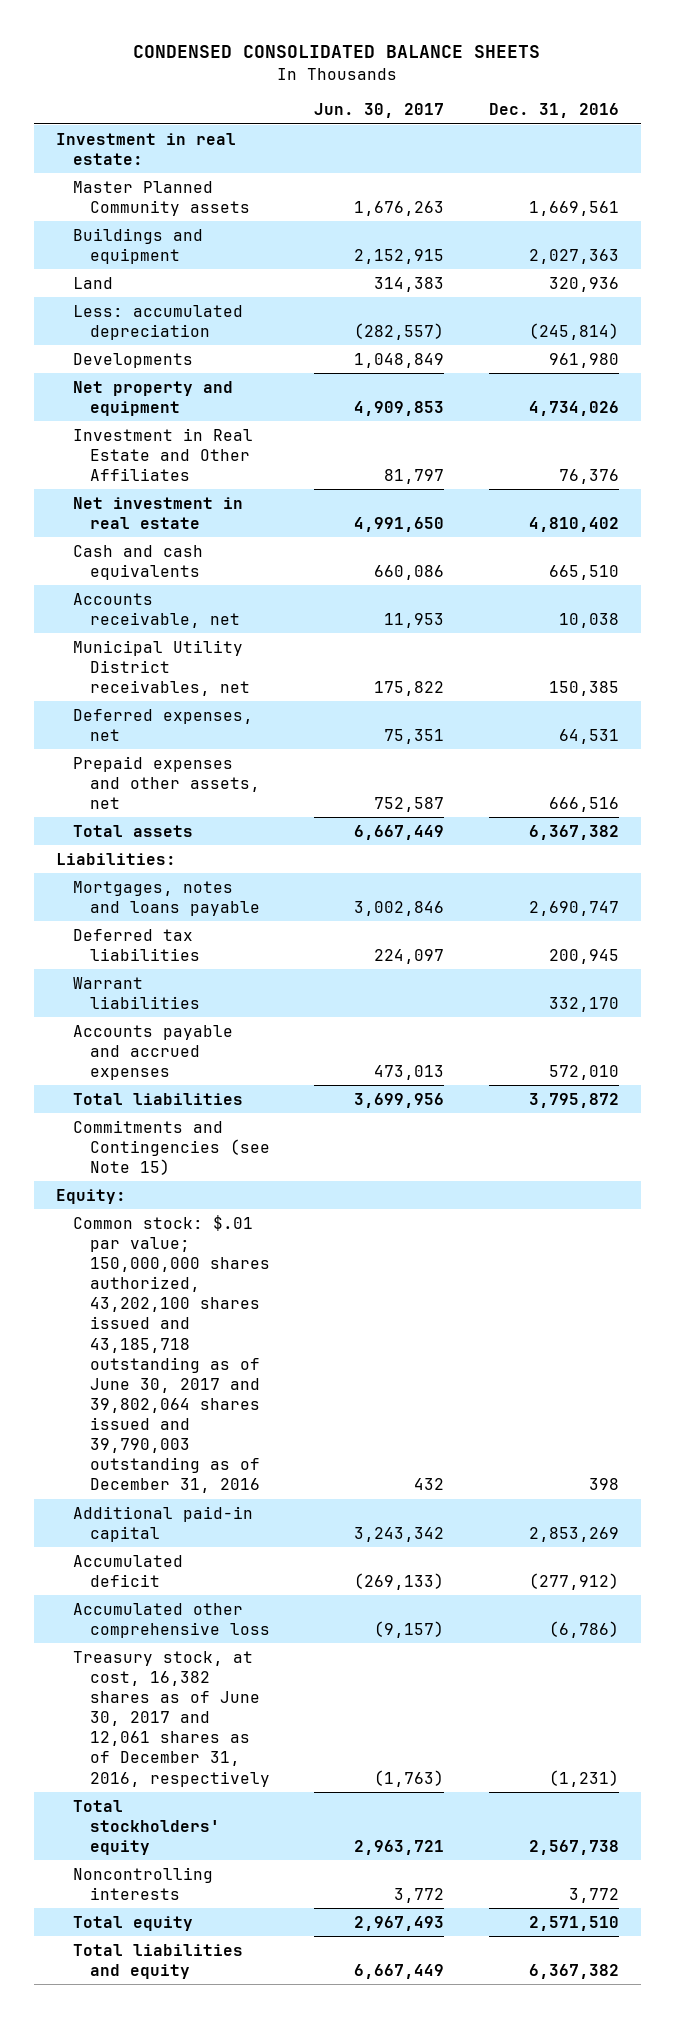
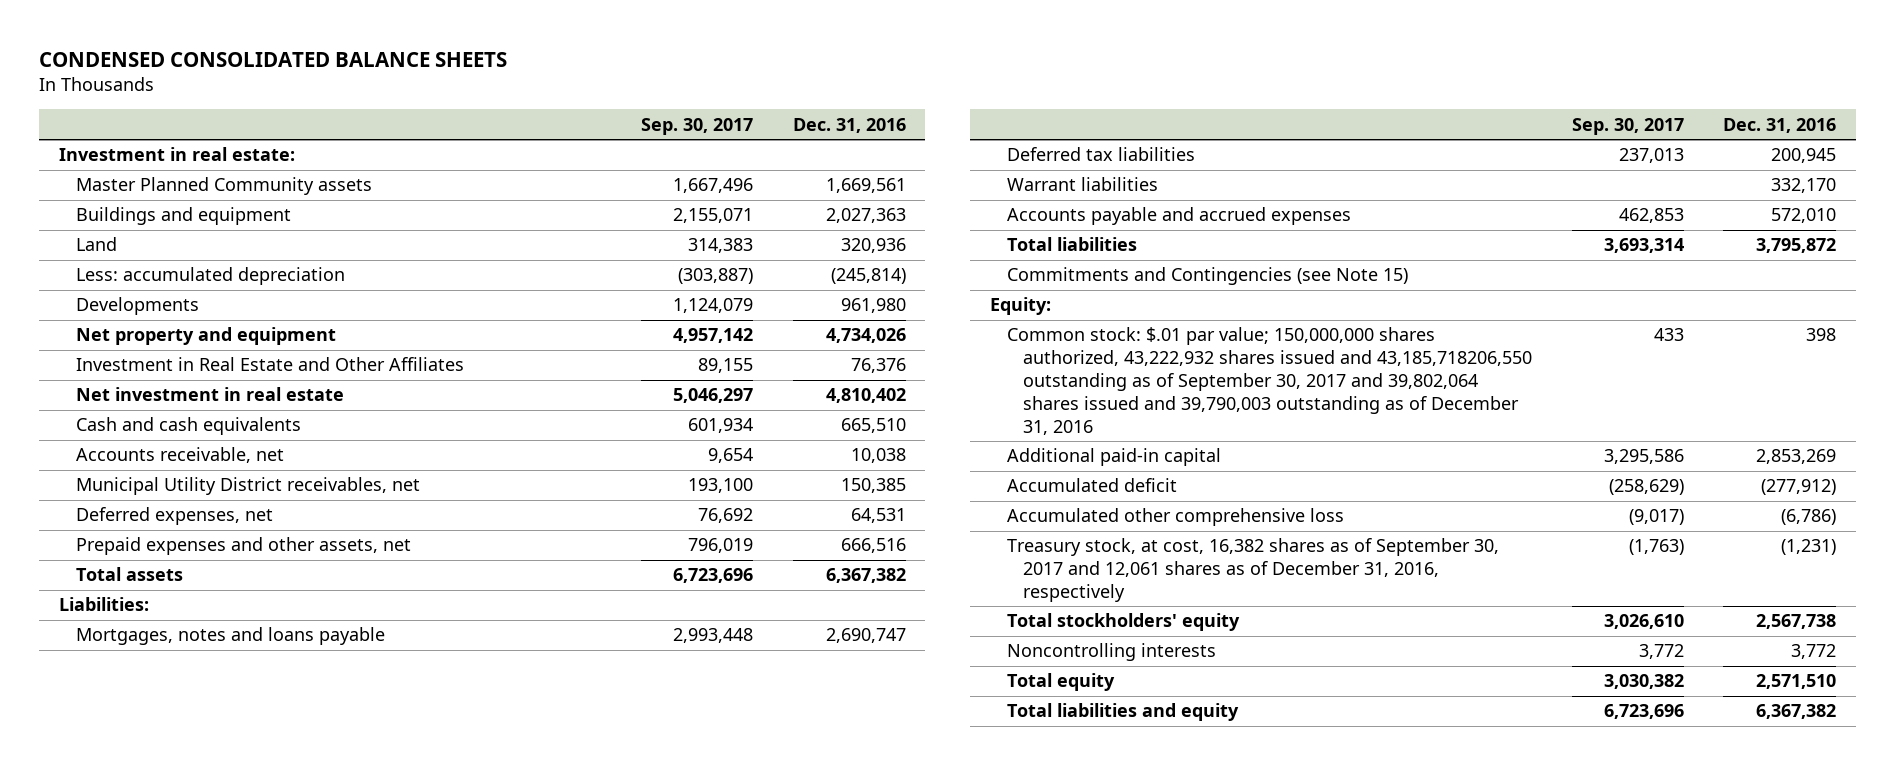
- | Jun. 30, 2017 | Dec. 31, 2016
+ | Sep. 30, 2017 | Dec. 31, 2016
- Common stock: $.01 par value; 150,000,000 shares authorized, 43,202,100 shares issued and 43,185,718 outstanding as of June 30, 2017 and 39,802,064 shares issued and 39,790,003 outstanding as of December 31, 2016 | 432 | 398
+ Common stock: $.01 par value; 150,000,000 shares authorized, 43,222,932 shares issued and 43,185,718206,550 outstanding as of September 30, 2017 and 39,802,064 shares issued and 39,790,003 outstanding as of December 31, 2016 | 433 | 398
- Treasury stock, at cost, 16,382 shares as of June 30, 2017 and 12,061 shares as of December 31, 2016, respectively | (1,763) | (1,231)
+ Treasury stock, at cost, 16,382 shares as of September 30, 2017 and 12,061 shares as of December 31, 2016, respectively | (1,763) | (1,231)

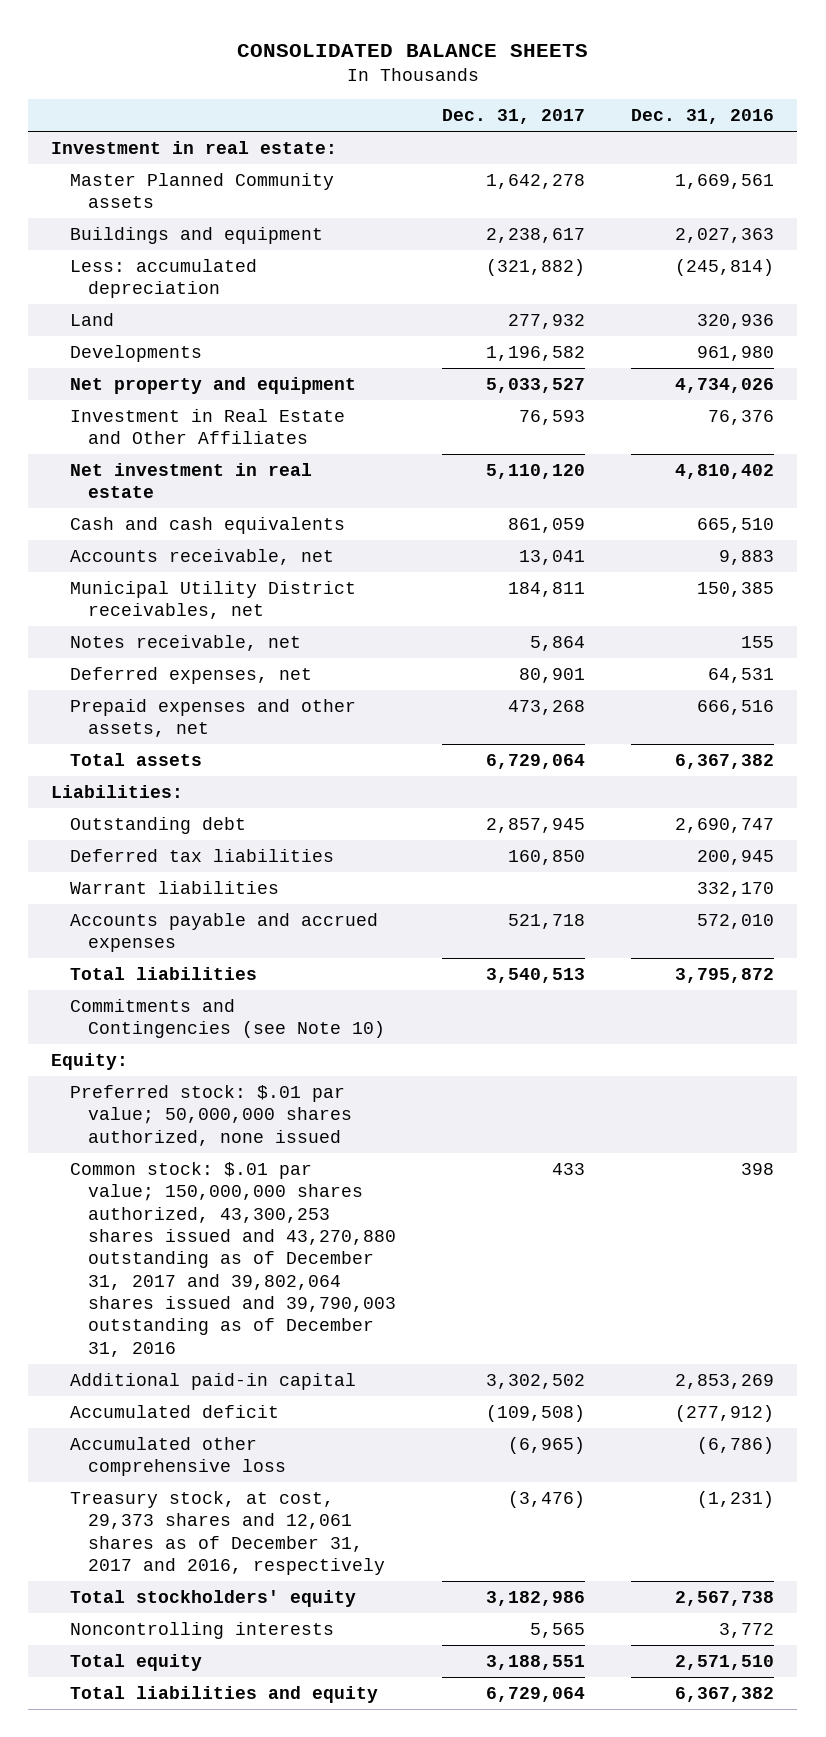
- CONDENSED CONSOLIDATED BALANCE SHEETS
+ CONSOLIDATED BALANCE SHEETS
- | Sep. 30, 2017 | Dec. 31, 2016
+ | Dec. 31, 2017 | Dec. 31, 2016
moved down: Land | 277,932 | 320,936
- Accounts receivable, net | 9,654 | 10,038
+ Accounts receivable, net | 13,041 | 9,883
+ Notes receivable, net | 5,864 | 155
- Mortgages, notes and loans payable | 2,993,448 | 2,690,747
+ Outstanding debt | 2,857,945 | 2,690,747
- Commitments and Contingencies (see Note 15)
+ Commitments and Contingencies (see Note 10)
- Common stock: $.01 par value; 150,000,000 shares authorized, 43,222,932 shares issued and 43,185,718206,550 outstanding as of September 30, 2017 and 39,802,064 shares issued and 39,790,003 outstanding as of December 31, 2016 | 433 | 398
+ Preferred stock: $.01 par value; 50,000,000 shares authorized, none issued
+ Common stock: $.01 par value; 150,000,000 shares authorized, 43,300,253 shares issued and 43,270,880 outstanding as of December 31, 2017 and 39,802,064 shares issued and 39,790,003 outstanding as of December 31, 2016 | 433 | 398
- Treasury stock, at cost, 16,382 shares as of September 30, 2017 and 12,061 shares as of December 31, 2016, respectively | (1,763) | (1,231)
+ Treasury stock, at cost, 29,373 shares and 12,061 shares as of December 31, 2017 and 2016, respectively | (3,476) | (1,231)

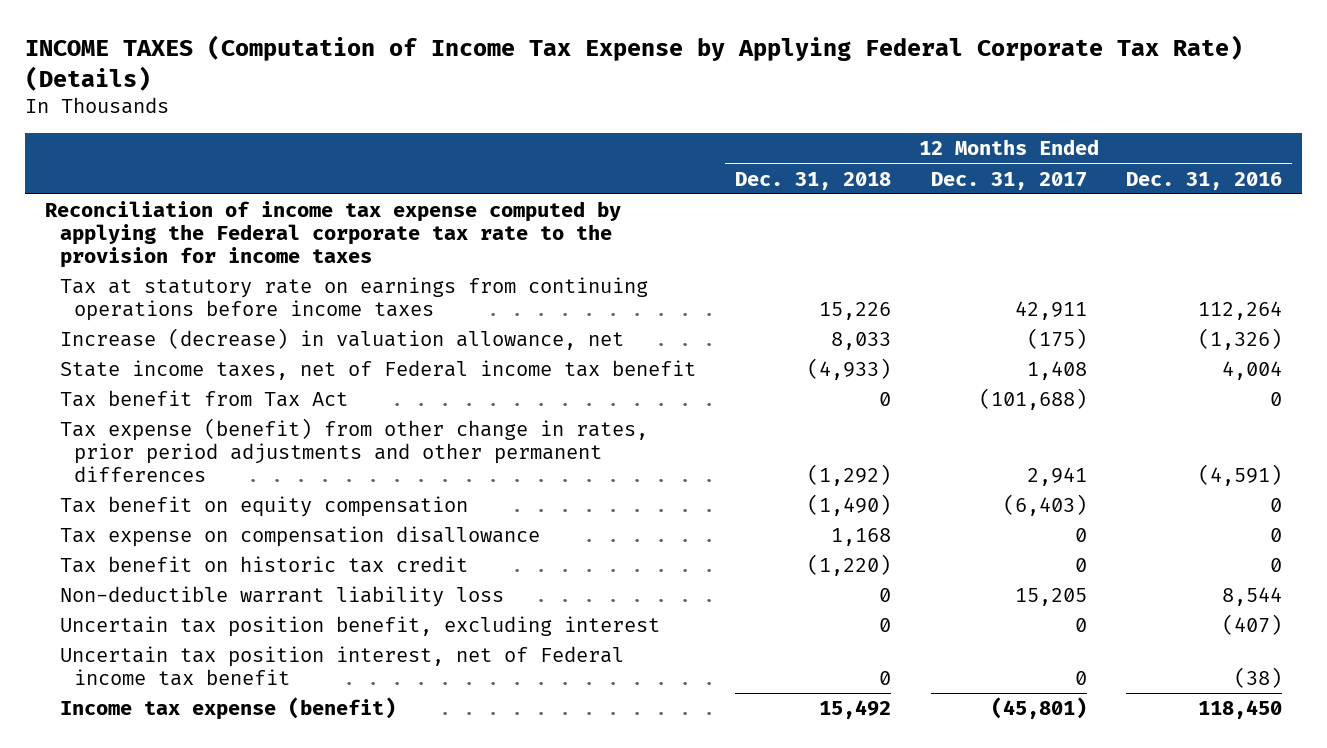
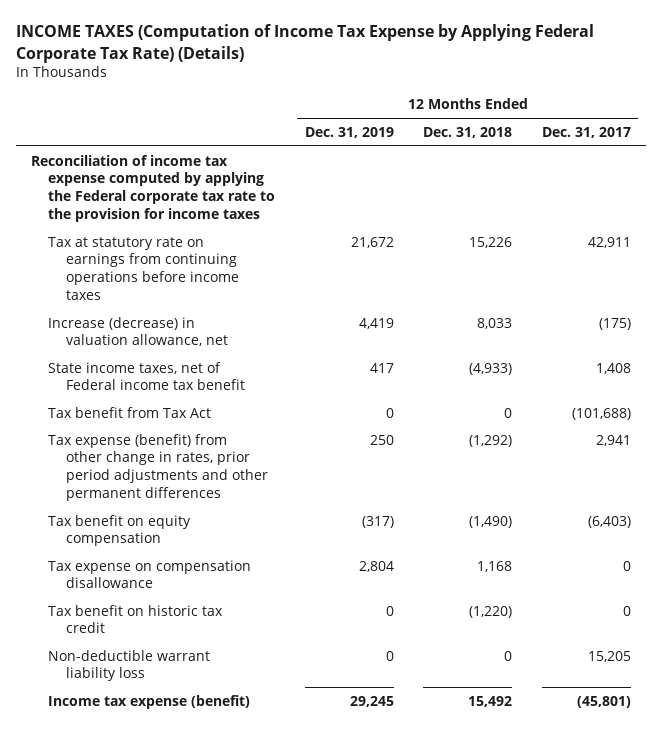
- | 12 Months Ended Dec. 31, 2018 | 12 Months Ended Dec. 31, 2017 | 12 Months Ended Dec. 31, 2016
+ | 12 Months Ended Dec. 31, 2019 | 12 Months Ended Dec. 31, 2018 | 12 Months Ended Dec. 31, 2017
- Uncertain tax position benefit, excluding interest | 0 | 0 | (407)
- Uncertain tax position interest, net of Federal income tax benefit | 0 | 0 | (38)

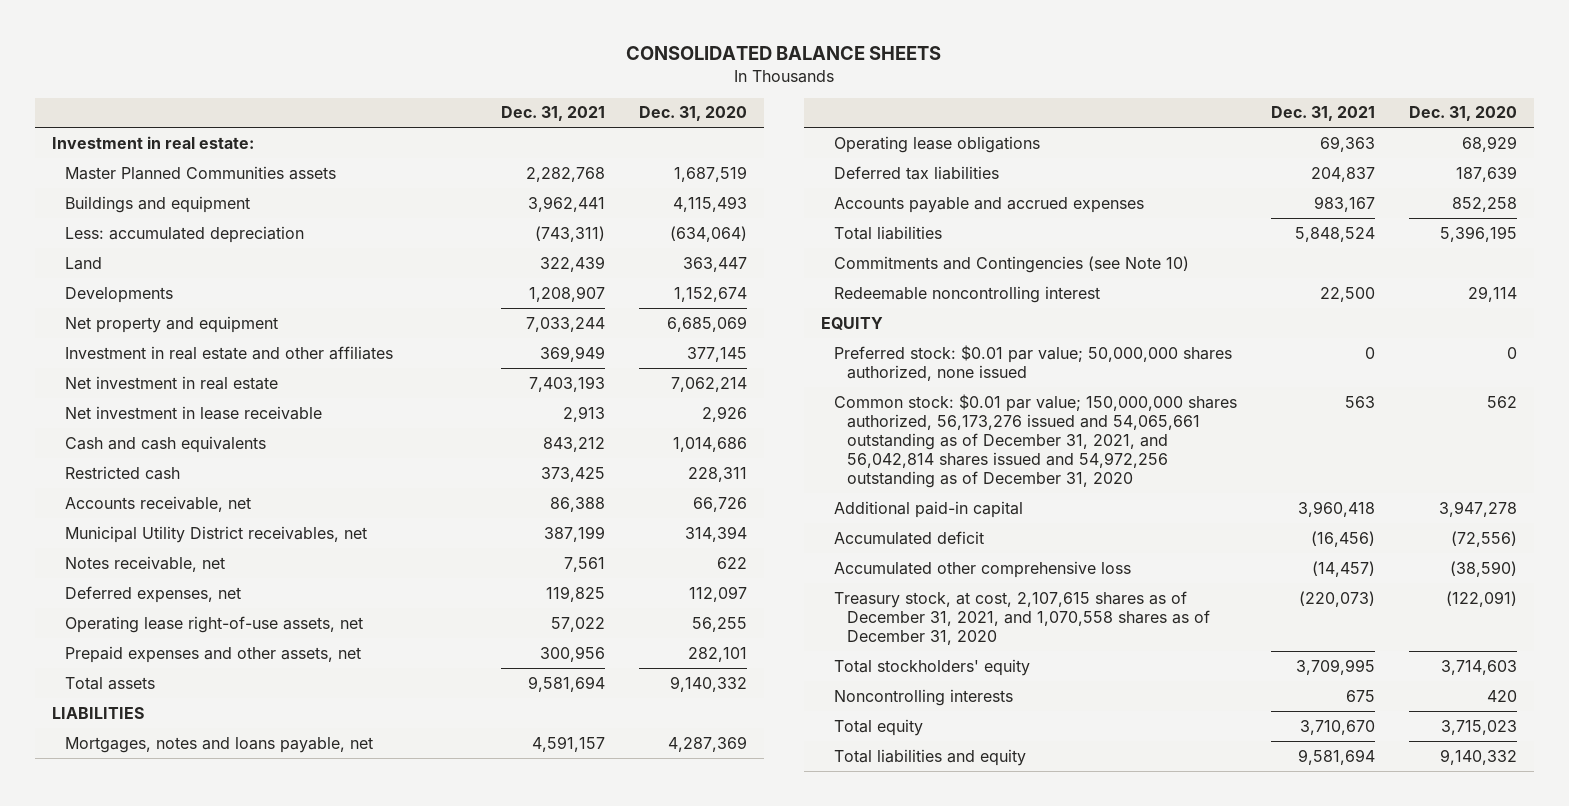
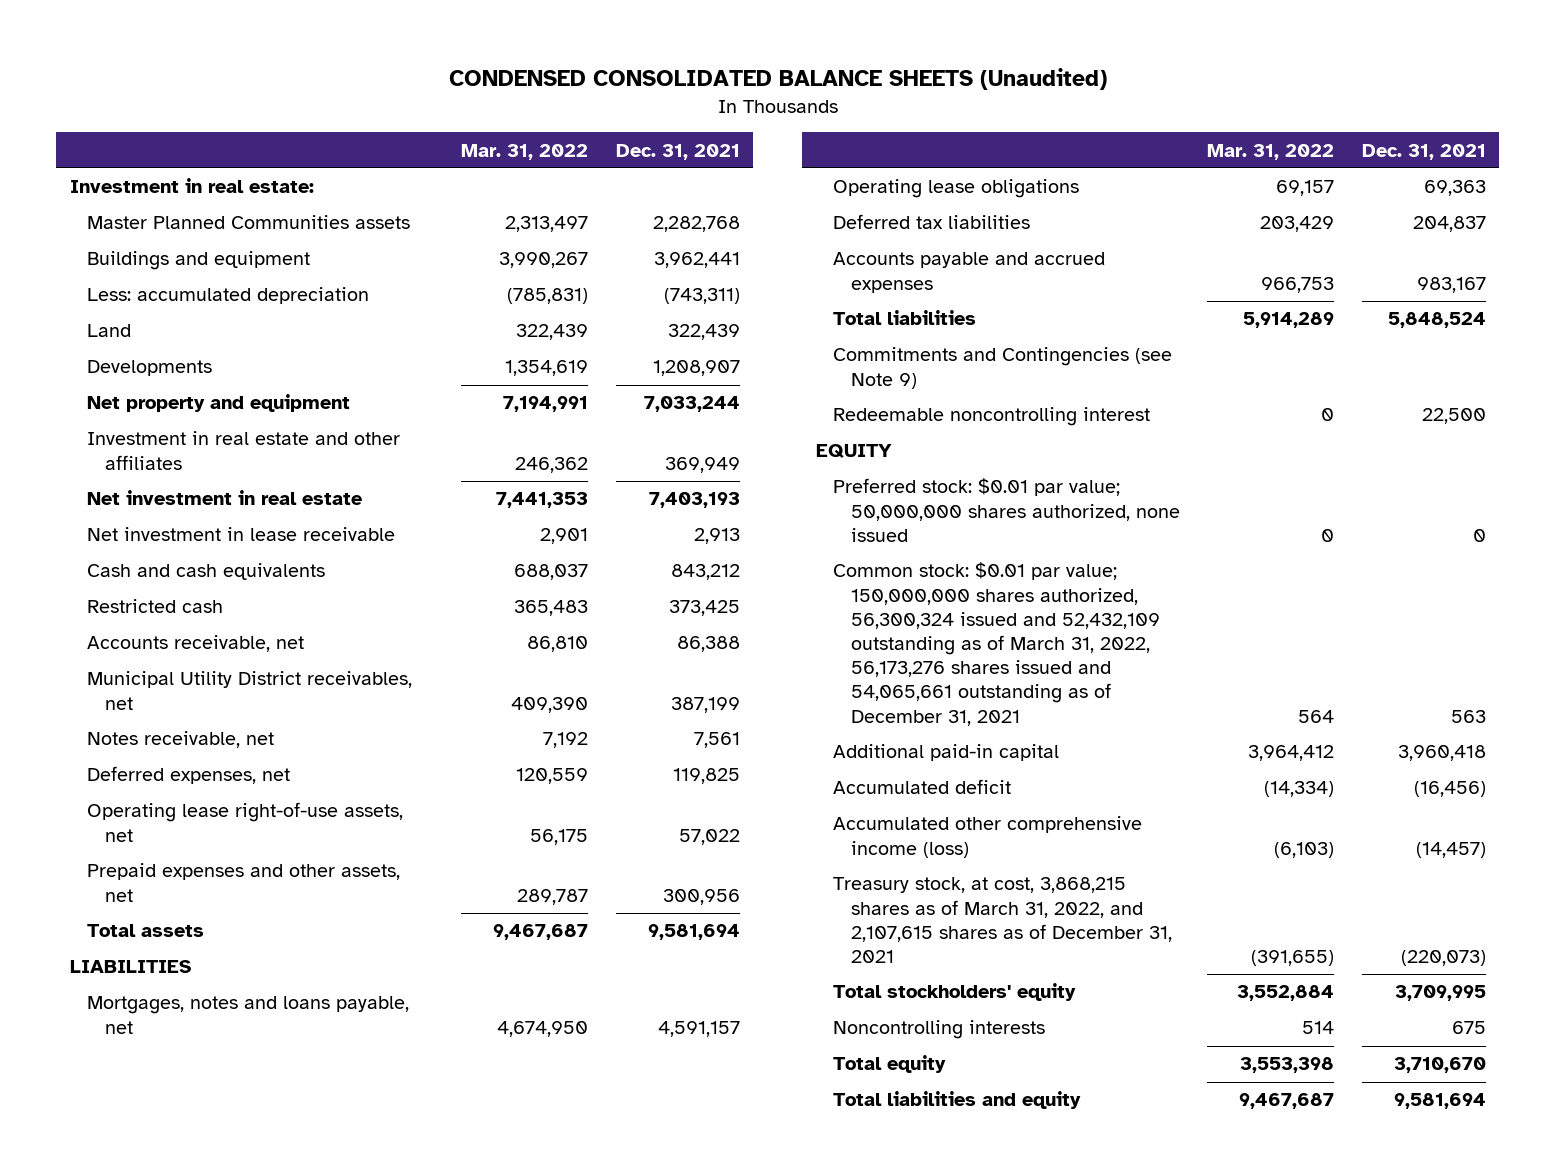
- CONSOLIDATED BALANCE SHEETS
+ CONDENSED CONSOLIDATED BALANCE SHEETS (Unaudited)
- | Dec. 31, 2021 | Dec. 31, 2020
+ | Mar. 31, 2022 | Dec. 31, 2021
- Commitments and Contingencies (see Note 10)
+ Commitments and Contingencies (see Note 9)
- Common stock: $0.01 par value; 150,000,000 shares authorized, 56,173,276 issued and 54,065,661 outstanding as of December 31, 2021, and 56,042,814 shares issued and 54,972,256 outstanding as of December 31, 2020 | 563 | 562
+ Common stock: $0.01 par value; 150,000,000 shares authorized, 56,300,324 issued and 52,432,109 outstanding as of March 31, 2022, 56,173,276 shares issued and 54,065,661 outstanding as of December 31, 2021 | 564 | 563
- Accumulated other comprehensive loss | (14,457) | (38,590)
- Treasury stock, at cost, 2,107,615 shares as of December 31, 2021, and 1,070,558 shares as of December 31, 2020 | (220,073) | (122,091)
+ Accumulated other comprehensive income (loss) | (6,103) | (14,457)
+ Treasury stock, at cost, 3,868,215 shares as of March 31, 2022, and 2,107,615 shares as of December 31, 2021 | (391,655) | (220,073)

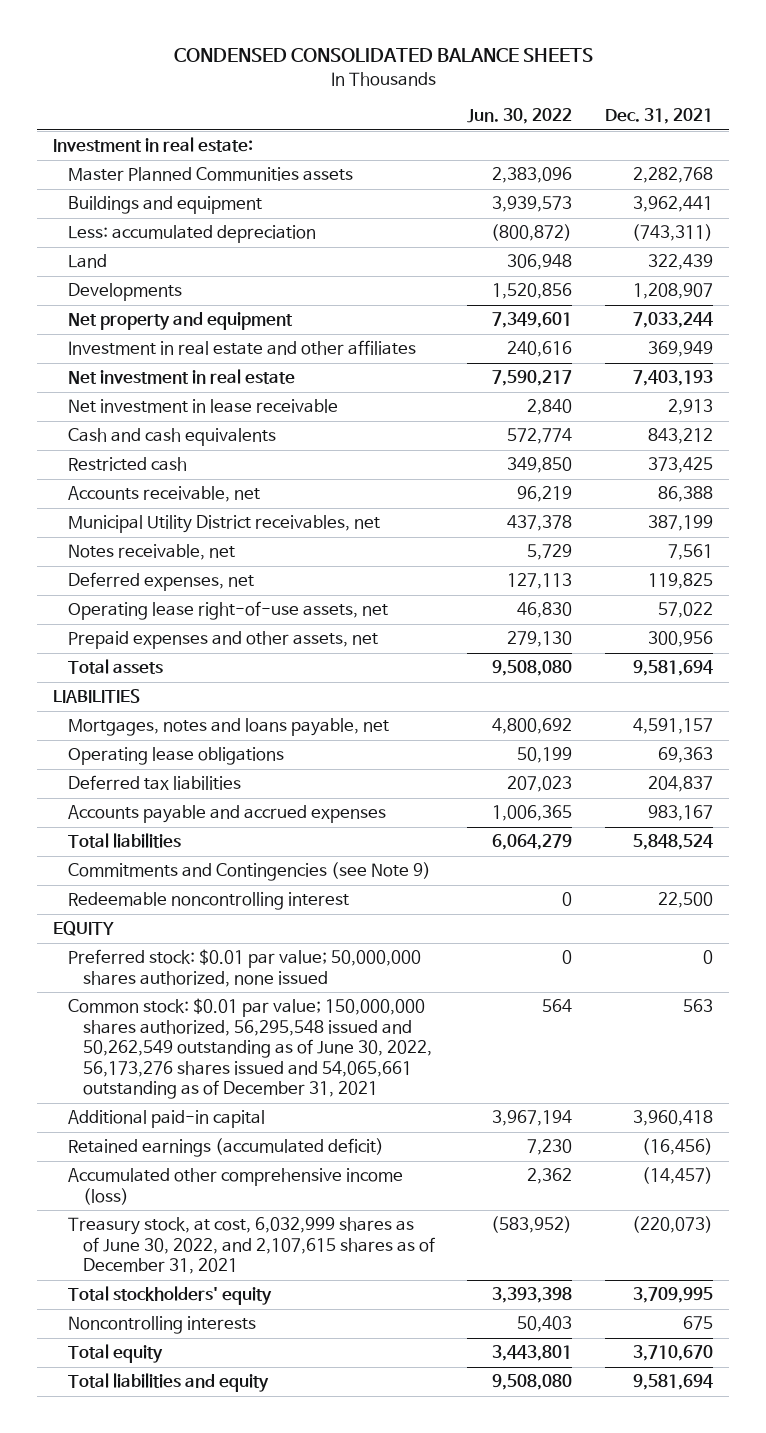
- CONDENSED CONSOLIDATED BALANCE SHEETS (Unaudited)
+ CONDENSED CONSOLIDATED BALANCE SHEETS
- | Mar. 31, 2022 | Dec. 31, 2021
+ | Jun. 30, 2022 | Dec. 31, 2021
- Common stock: $0.01 par value; 150,000,000 shares authorized, 56,300,324 issued and 52,432,109 outstanding as of March 31, 2022, 56,173,276 shares issued and 54,065,661 outstanding as of December 31, 2021 | 564 | 563
+ Common stock: $0.01 par value; 150,000,000 shares authorized, 56,295,548 issued and 50,262,549 outstanding as of June 30, 2022, 56,173,276 shares issued and 54,065,661 outstanding as of December 31, 2021 | 564 | 563
- Accumulated deficit | (14,334) | (16,456)
+ Retained earnings (accumulated deficit) | 7,230 | (16,456)
- Treasury stock, at cost, 3,868,215 shares as of March 31, 2022, and 2,107,615 shares as of December 31, 2021 | (391,655) | (220,073)
+ Treasury stock, at cost, 6,032,999 shares as of June 30, 2022, and 2,107,615 shares as of December 31, 2021 | (583,952) | (220,073)

